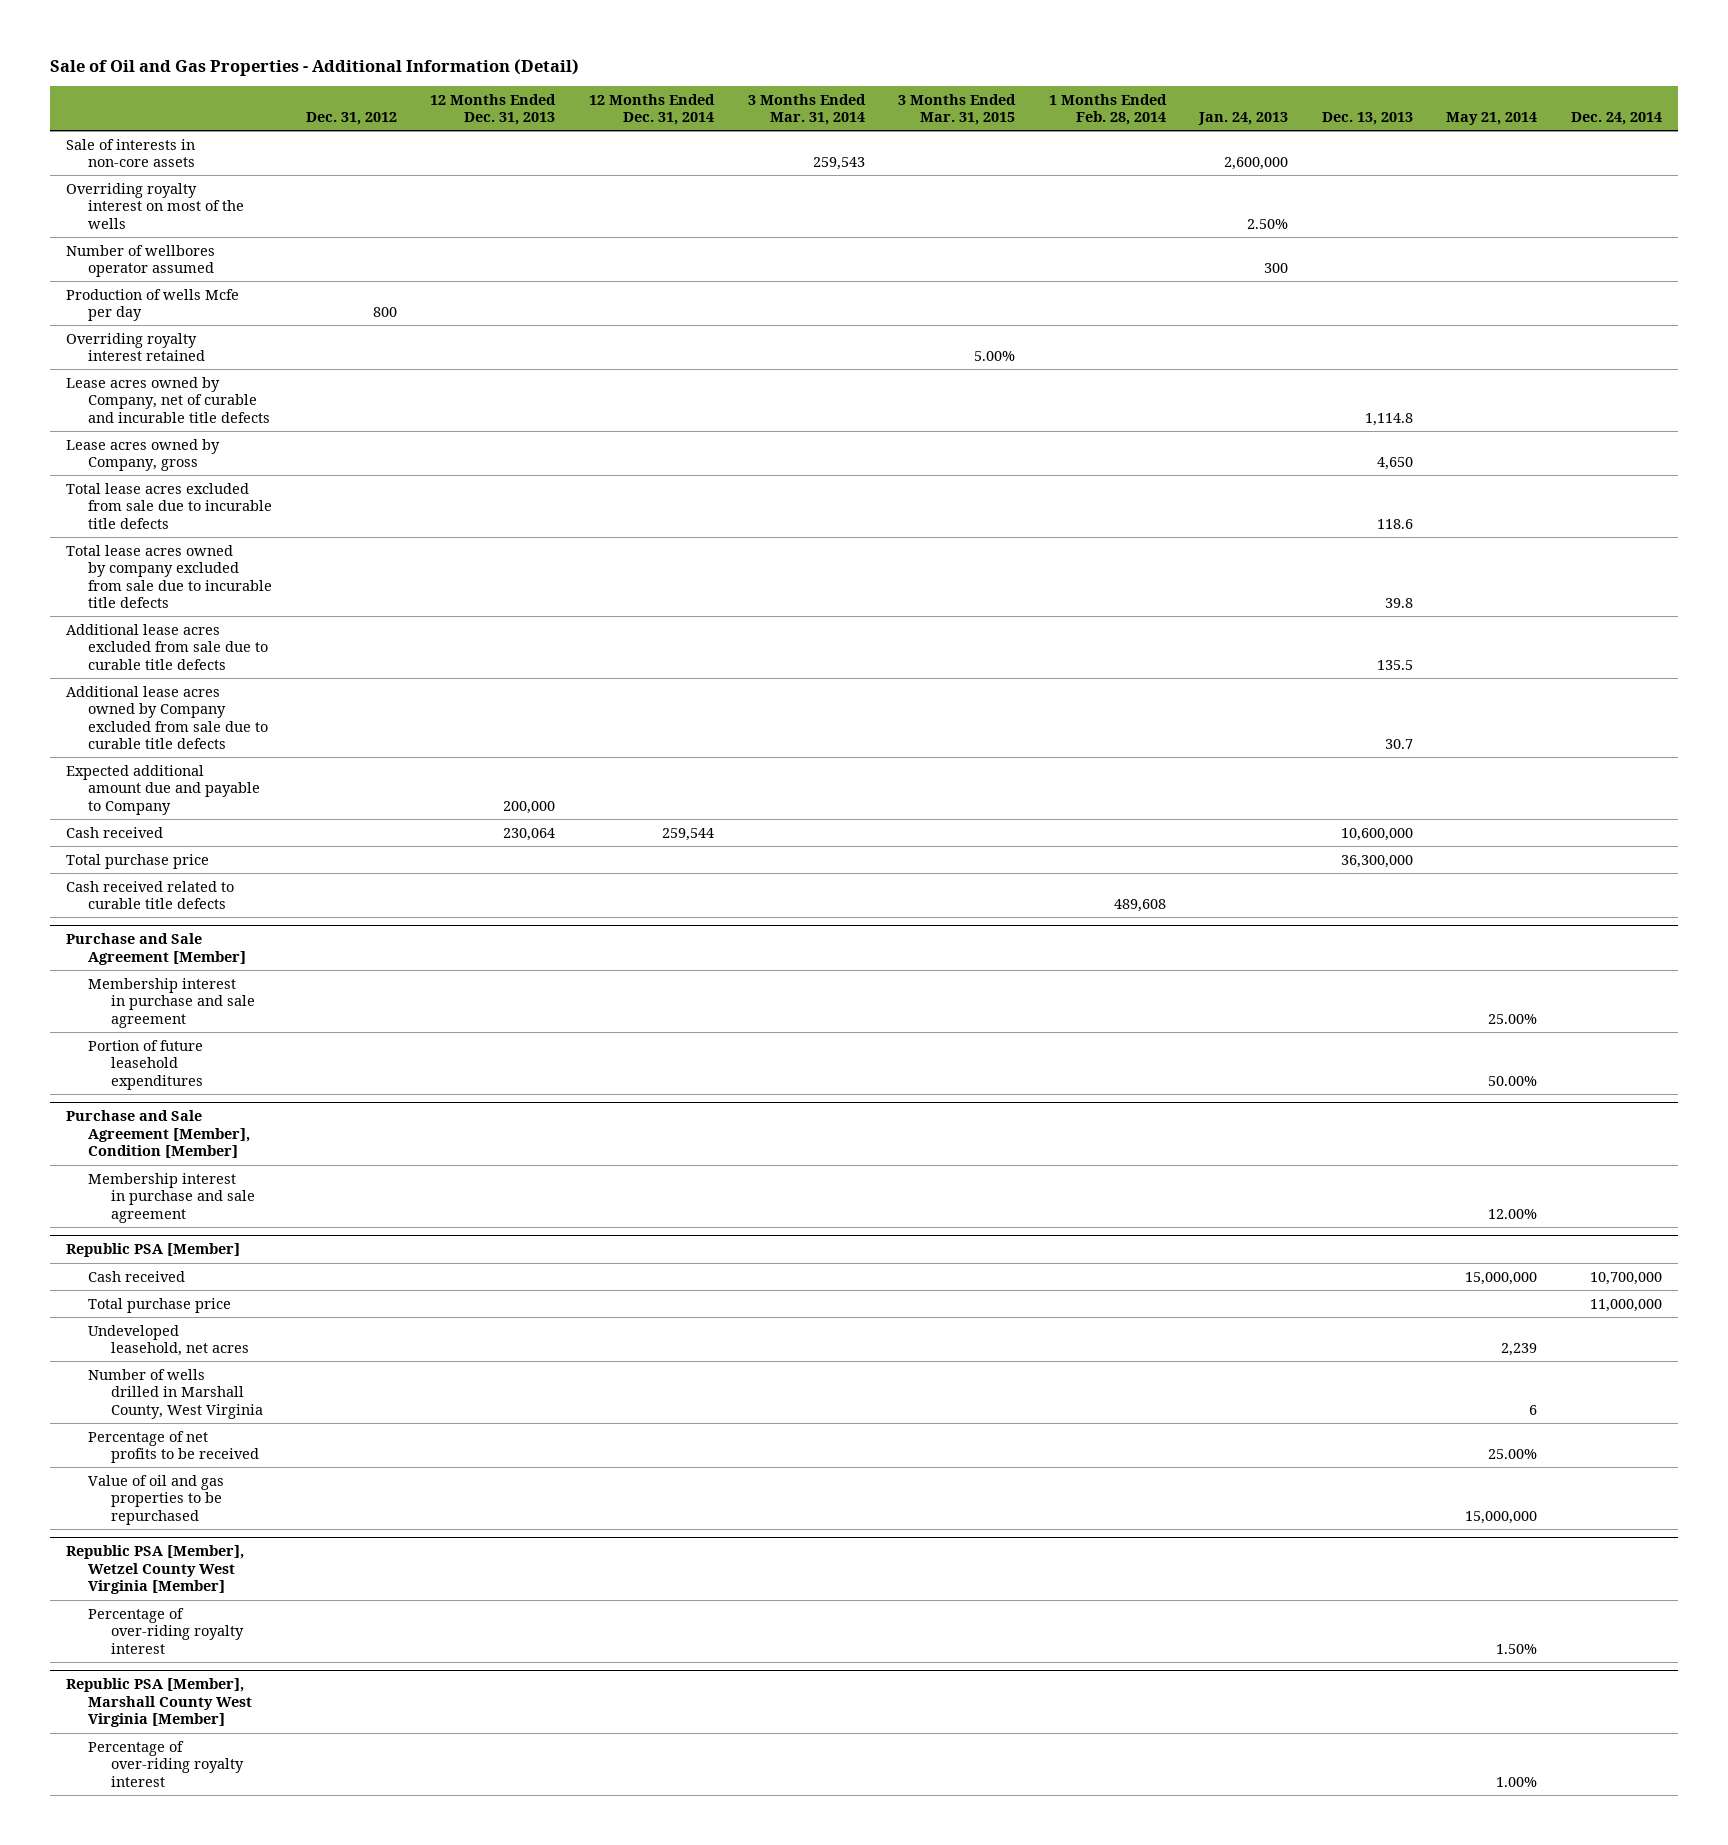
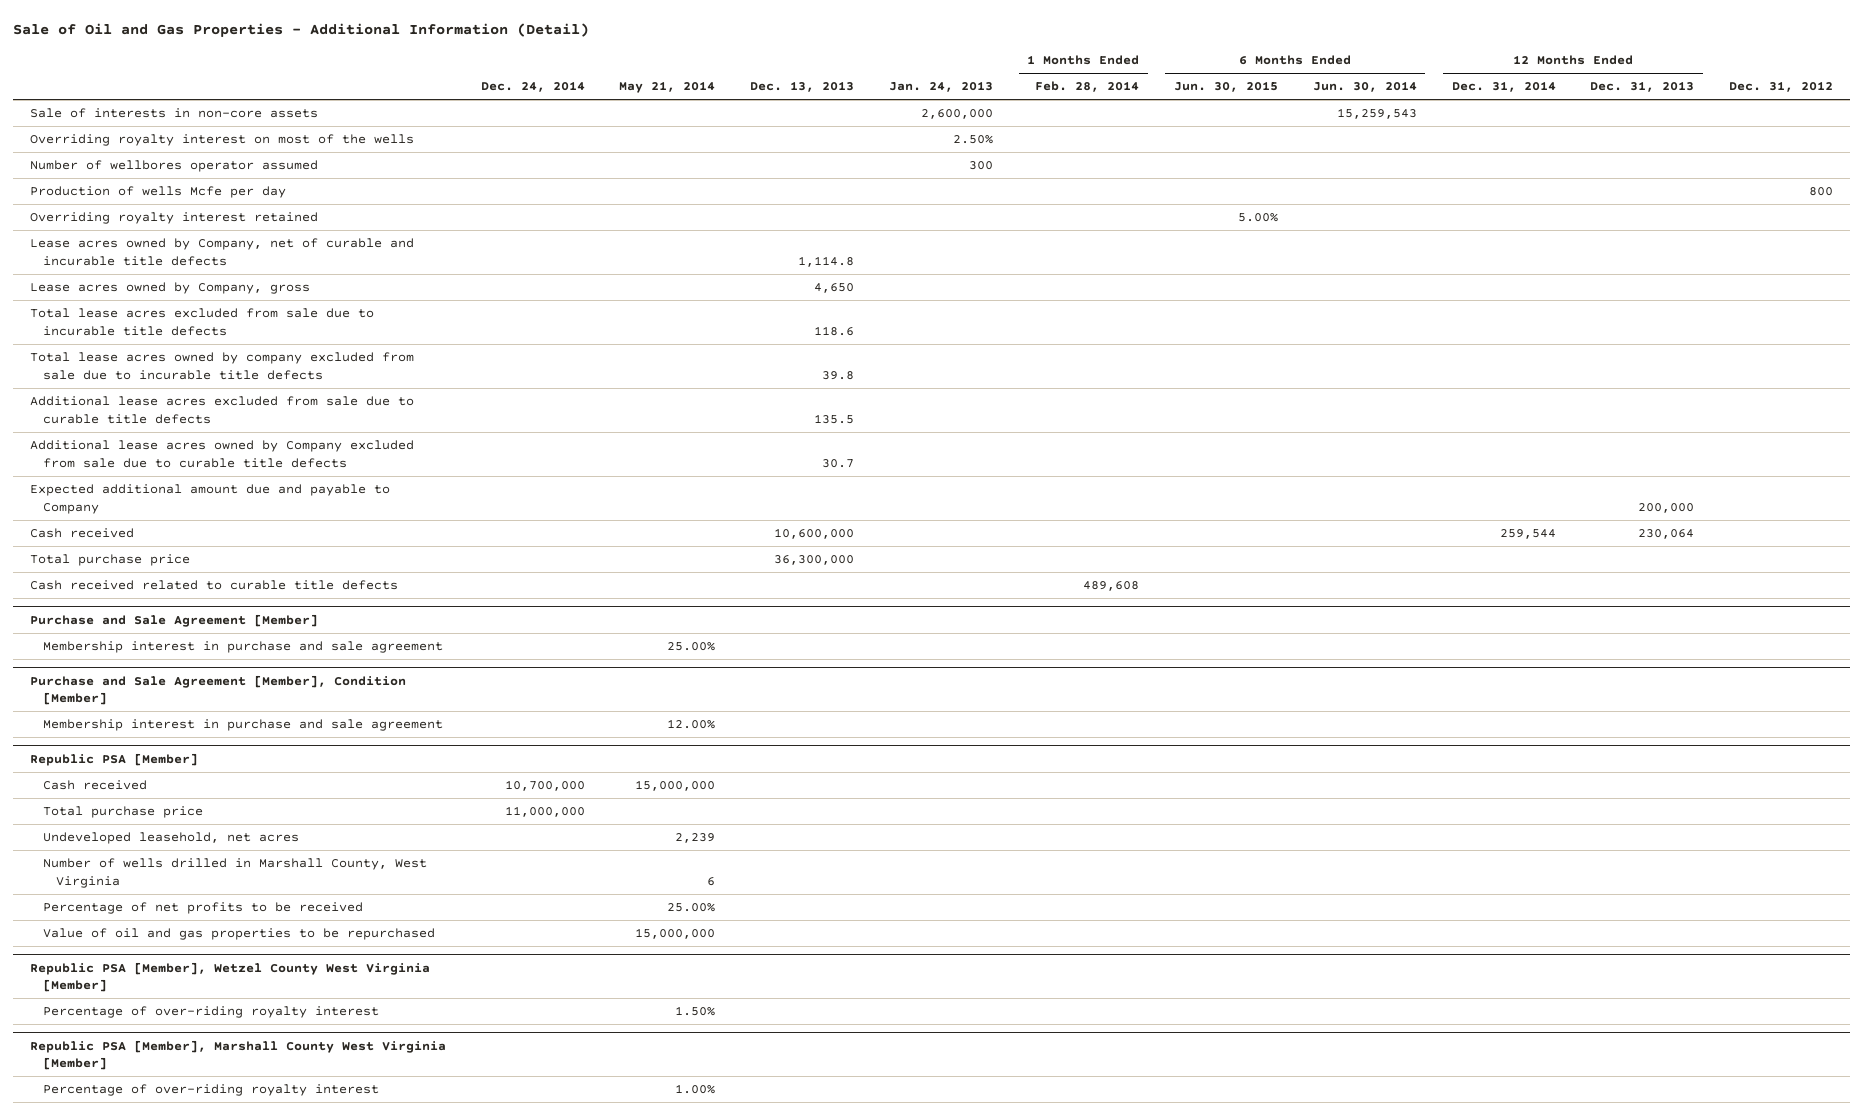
- | Dec. 31, 2012 | 12 Months Ended Dec. 31, 2013 | 12 Months Ended Dec. 31, 2014 | 3 Months Ended Mar. 31, 2014 | 3 Months Ended Mar. 31, 2015 | 1 Months Ended Feb. 28, 2014 | Jan. 24, 2013 | Dec. 13, 2013 | May 21, 2014 | Dec. 24, 2014
+ | Dec. 24, 2014 | May 21, 2014 | Dec. 13, 2013 | Jan. 24, 2013 | 1 Months Ended Feb. 28, 2014 | 6 Months Ended Jun. 30, 2015 | 6 Months Ended Jun. 30, 2014 | 12 Months Ended Dec. 31, 2014 | 12 Months Ended Dec. 31, 2013 | Dec. 31, 2012
@ Purchase and Sale Agreement [Member]
- Portion of future leasehold expenditures | | | | | | | | | 50.00% |

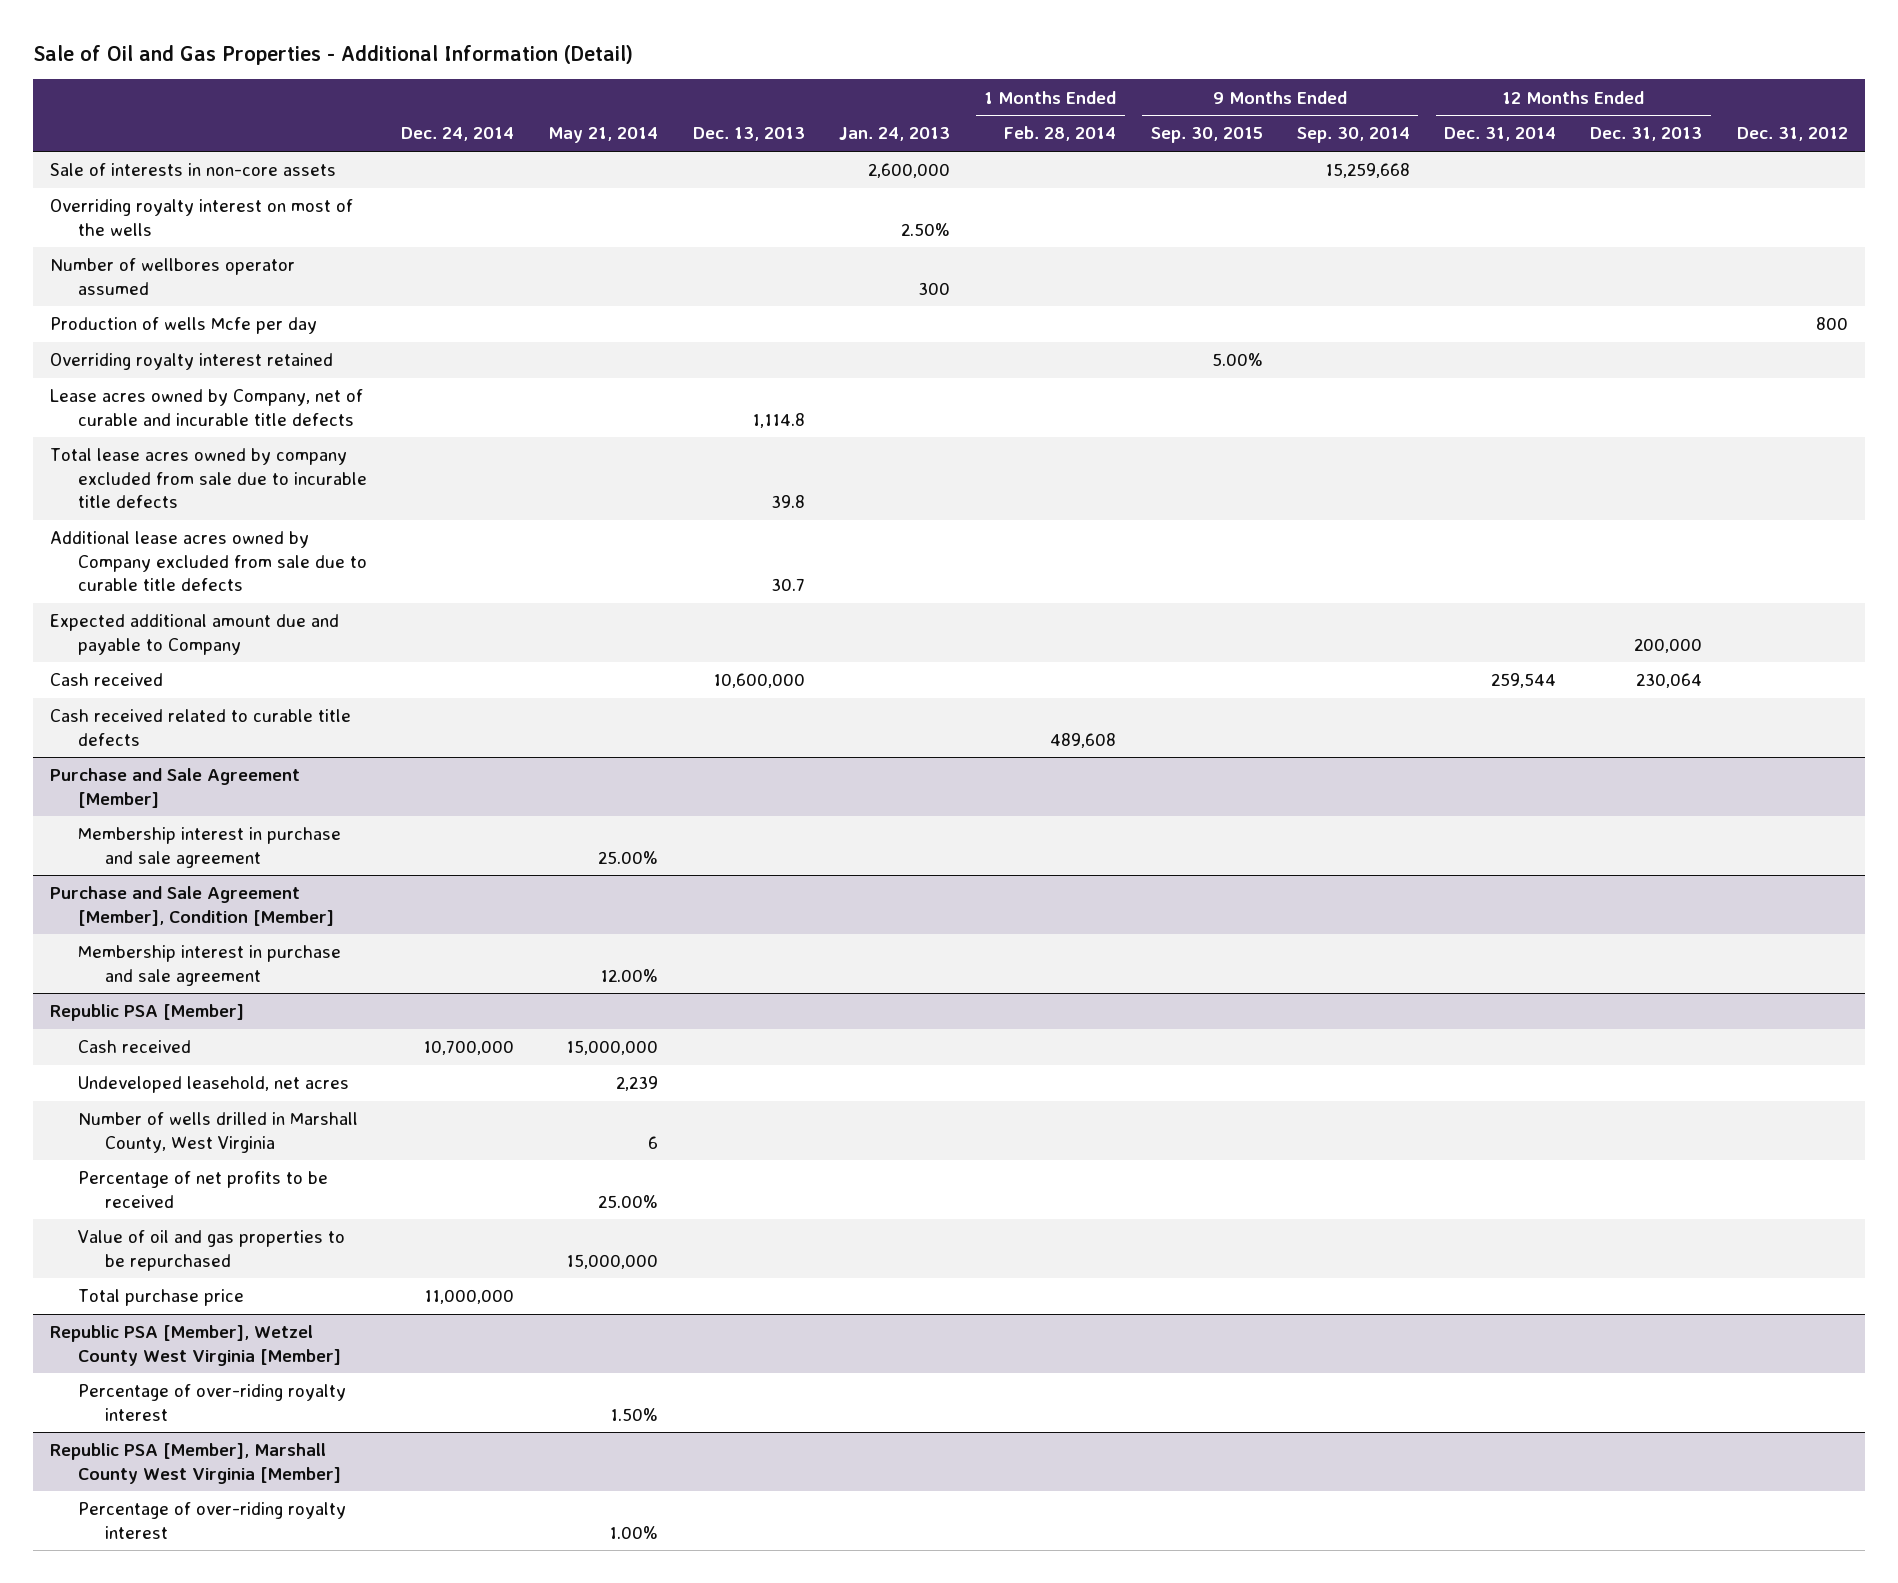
- | Dec. 24, 2014 | May 21, 2014 | Dec. 13, 2013 | Jan. 24, 2013 | 1 Months Ended Feb. 28, 2014 | 6 Months Ended Jun. 30, 2015 | 6 Months Ended Jun. 30, 2014 | 12 Months Ended Dec. 31, 2014 | 12 Months Ended Dec. 31, 2013 | Dec. 31, 2012
+ | Dec. 24, 2014 | May 21, 2014 | Dec. 13, 2013 | Jan. 24, 2013 | 1 Months Ended Feb. 28, 2014 | 9 Months Ended Sep. 30, 2015 | 9 Months Ended Sep. 30, 2014 | 12 Months Ended Dec. 31, 2014 | 12 Months Ended Dec. 31, 2013 | Dec. 31, 2012
- Lease acres owned by Company, gross | | | 4,650 | | | | | | |
- Total lease acres excluded from sale due to incurable title defects | | | 118.6 | | | | | | |
- Additional lease acres excluded from sale due to curable title defects | | | 135.5 | | | | | | |
- Total purchase price | | | 36,300,000 | | | | | | |
@ Republic PSA [Member]
moved down: Total purchase price | 11,000,000 | | | | | | | | |

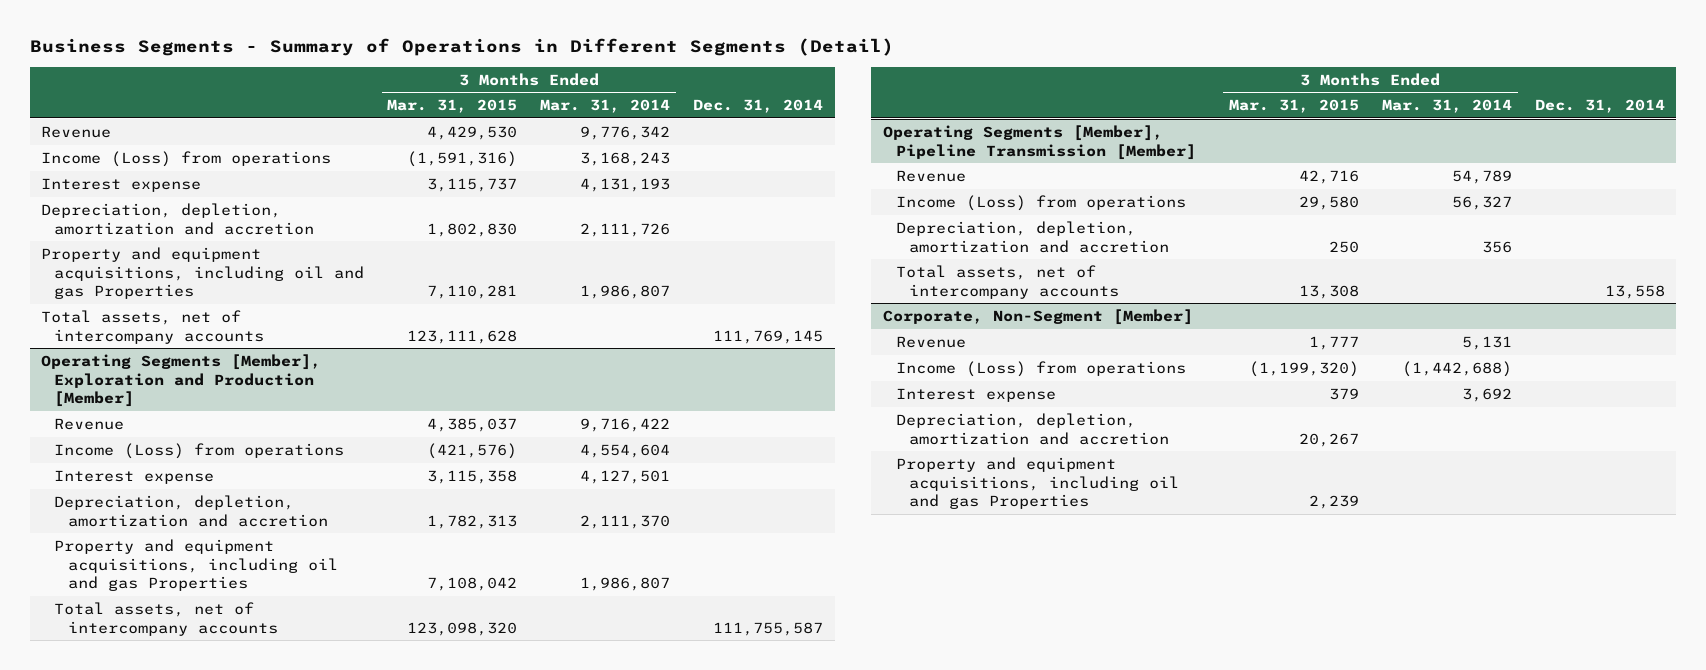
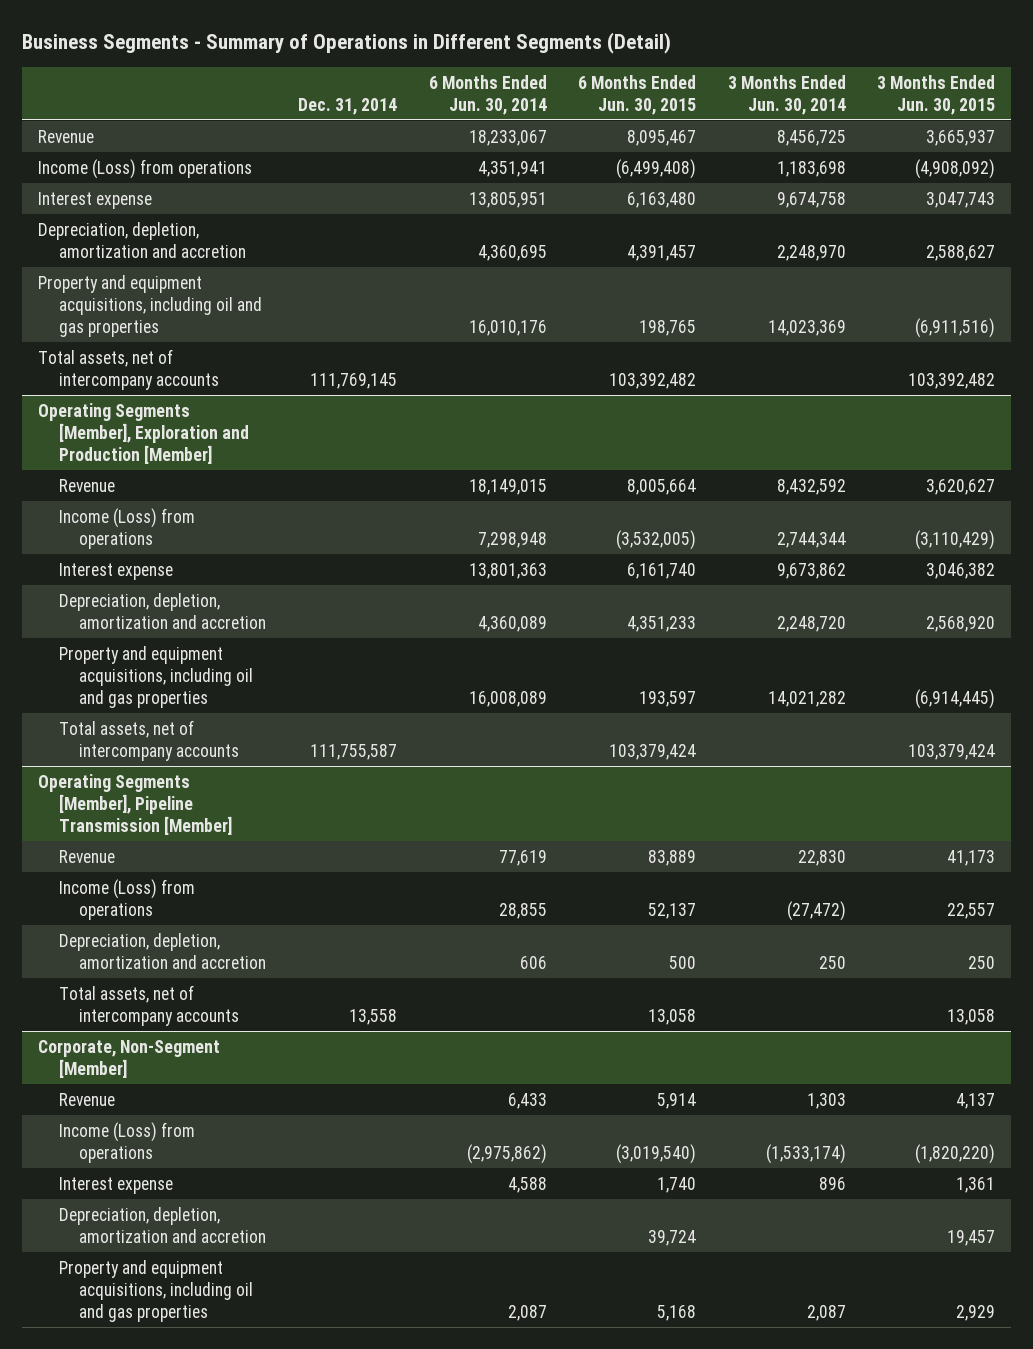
- | 3 Months Ended Mar. 31, 2015 | 3 Months Ended Mar. 31, 2014 | Dec. 31, 2014
+ | Dec. 31, 2014 | 6 Months Ended Jun. 30, 2014 | 6 Months Ended Jun. 30, 2015 | 3 Months Ended Jun. 30, 2014 | 3 Months Ended Jun. 30, 2015
- Property and equipment acquisitions, including oil and gas Properties | 7,110,281 | 1,986,807 |
+ Property and equipment acquisitions, including oil and gas properties | | 16,010,176 | 198,765 | 14,023,369 | (6,911,516)
@ Operating Segments [Member], Exploration and Production [Member]
- Property and equipment acquisitions, including oil and gas Properties | 7,108,042 | 1,986,807 |
+ Property and equipment acquisitions, including oil and gas properties | | 16,008,089 | 193,597 | 14,021,282 | (6,914,445)
@ Corporate, Non-Segment [Member]
- Property and equipment acquisitions, including oil and gas Properties | 2,239 | |
+ Property and equipment acquisitions, including oil and gas properties | | 2,087 | 5,168 | 2,087 | 2,929

